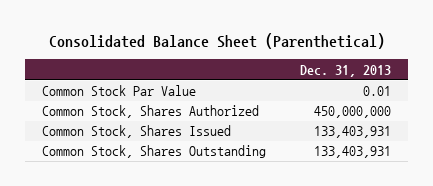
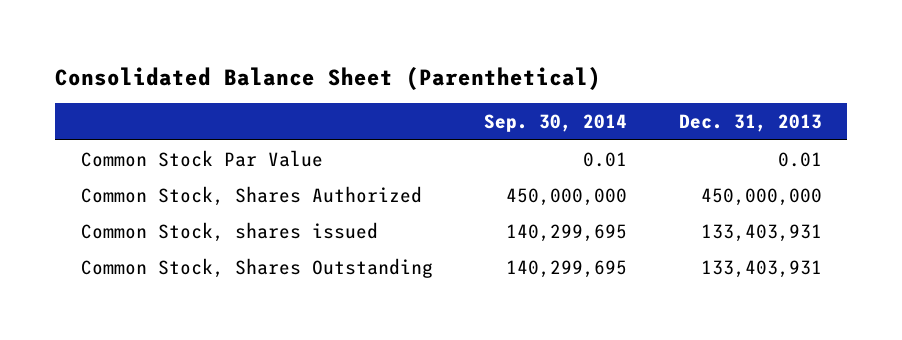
- | Dec. 31, 2013
+ | Sep. 30, 2014 | Dec. 31, 2013
- Common Stock, Shares Issued | 133,403,931
+ Common Stock, shares issued | 140,299,695 | 133,403,931

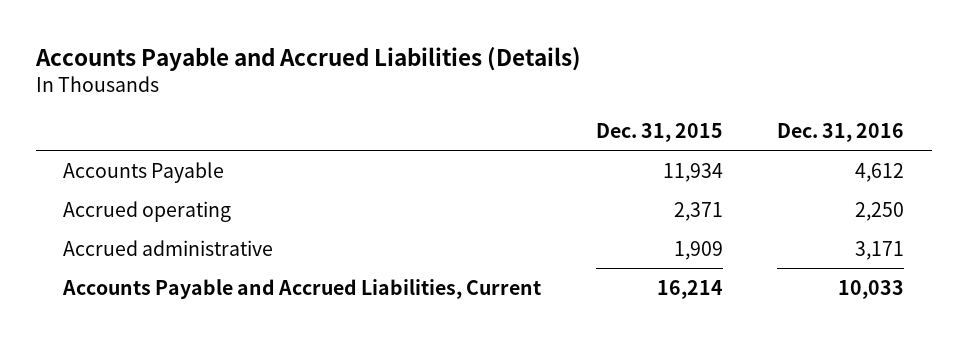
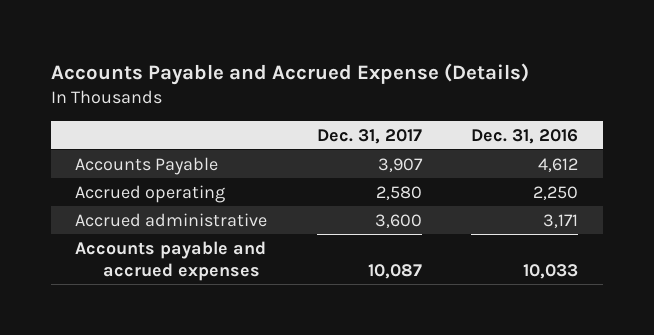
- Accounts Payable and Accrued Liabilities (Details)
+ Accounts Payable and Accrued Expense (Details)
- | Dec. 31, 2015 | Dec. 31, 2016
+ | Dec. 31, 2017 | Dec. 31, 2016
- Accounts Payable and Accrued Liabilities, Current | 16,214 | 10,033
+ Accounts payable and accrued expenses | 10,087 | 10,033

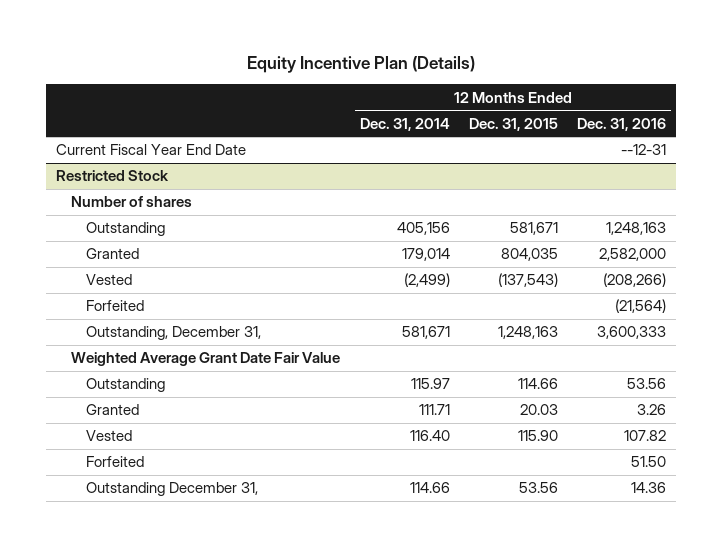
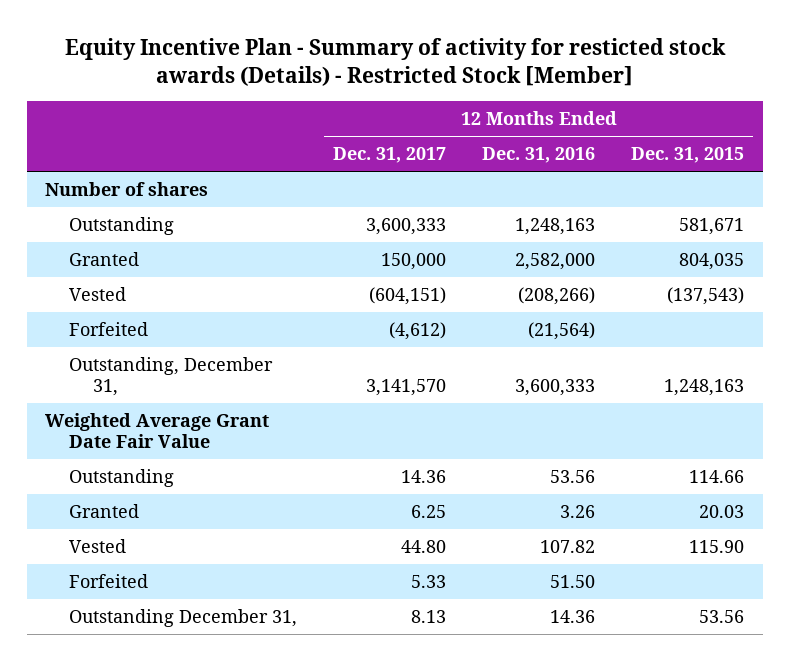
- Equity Incentive Plan (Details)
+ Equity Incentive Plan - Summary of activity for resticted stock awards (Details) - Restricted Stock [Member]
- | 12 Months Ended Dec. 31, 2014 | 12 Months Ended Dec. 31, 2015 | 12 Months Ended Dec. 31, 2016
+ | 12 Months Ended Dec. 31, 2017 | 12 Months Ended Dec. 31, 2016 | 12 Months Ended Dec. 31, 2015
- Current Fiscal Year End Date | | | --12-31
- Restricted Stock

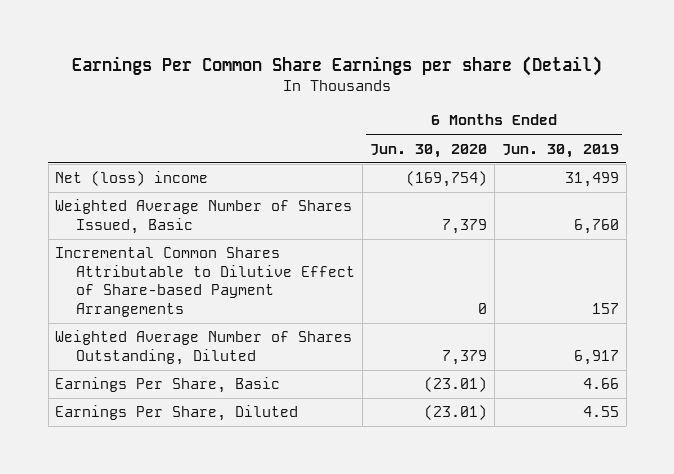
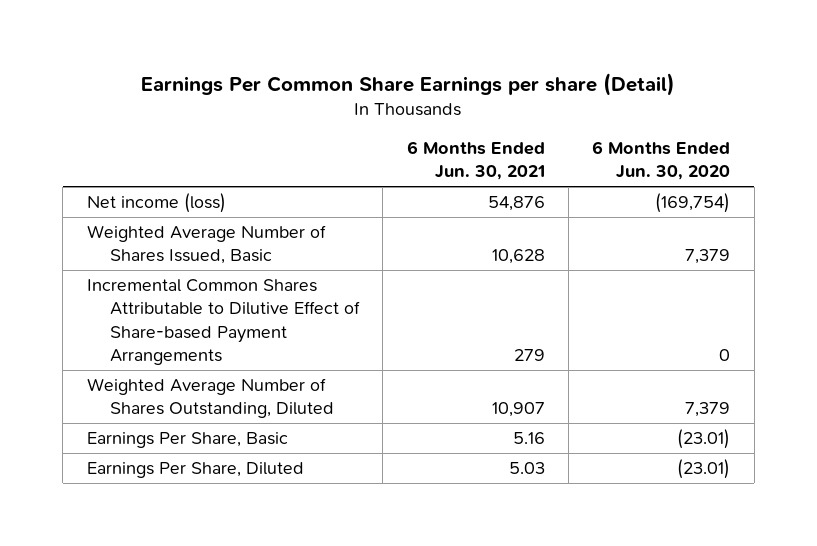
- | 6 Months Ended Jun. 30, 2020 | 6 Months Ended Jun. 30, 2019
+ | 6 Months Ended Jun. 30, 2021 | 6 Months Ended Jun. 30, 2020
- Net (loss) income | (169,754) | 31,499
+ Net income (loss) | 54,876 | (169,754)

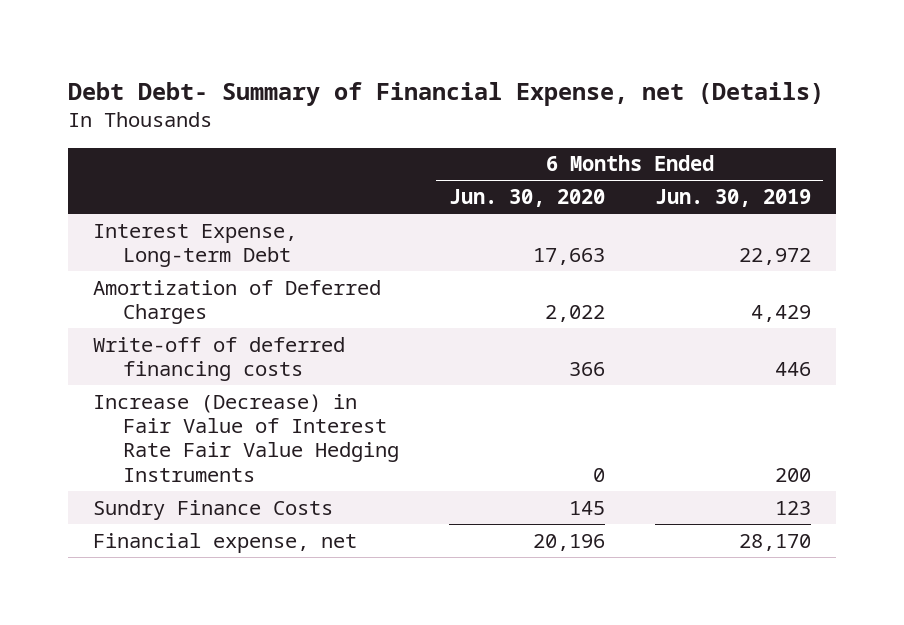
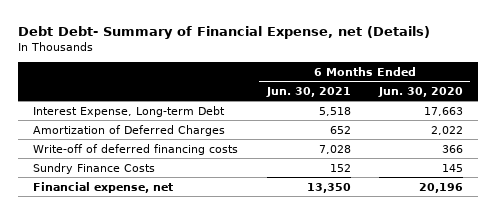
- | 6 Months Ended Jun. 30, 2020 | 6 Months Ended Jun. 30, 2019
+ | 6 Months Ended Jun. 30, 2021 | 6 Months Ended Jun. 30, 2020
- Increase (Decrease) in Fair Value of Interest Rate Fair Value Hedging Instruments | 0 | 200

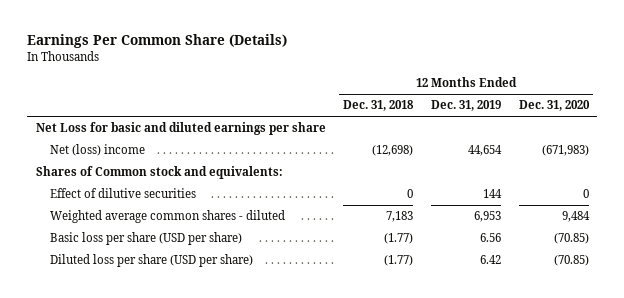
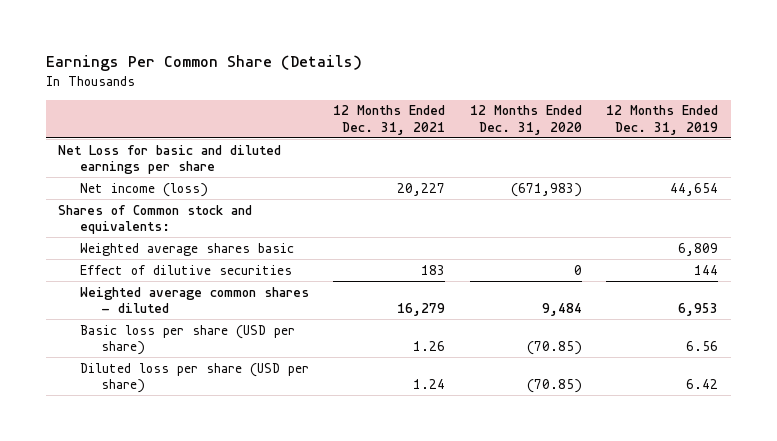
- | 12 Months Ended Dec. 31, 2018 | 12 Months Ended Dec. 31, 2019 | 12 Months Ended Dec. 31, 2020
+ | 12 Months Ended Dec. 31, 2021 | 12 Months Ended Dec. 31, 2020 | 12 Months Ended Dec. 31, 2019
- Net (loss) income | (12,698) | 44,654 | (671,983)
+ Net income (loss) | 20,227 | (671,983) | 44,654
+ Weighted average shares basic | | | 6,809

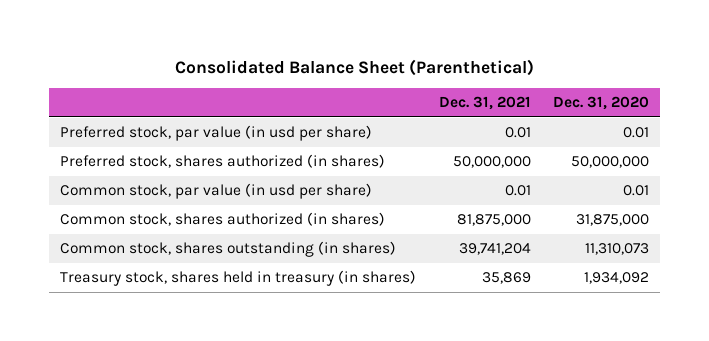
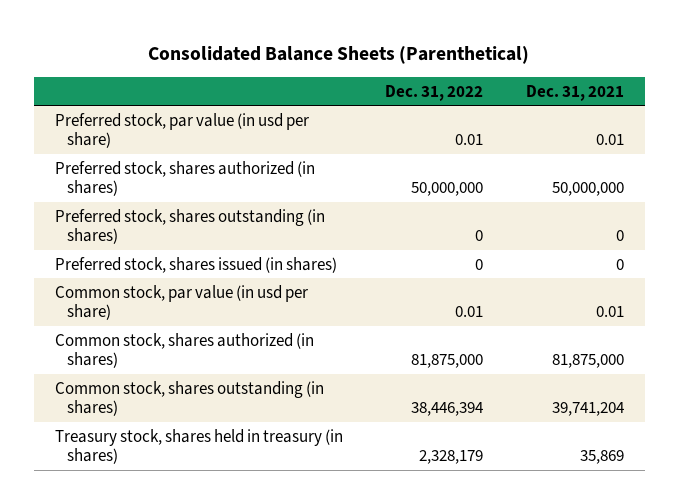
- Consolidated Balance Sheet (Parenthetical)
+ Consolidated Balance Sheets (Parenthetical)
- | Dec. 31, 2021 | Dec. 31, 2020
+ | Dec. 31, 2022 | Dec. 31, 2021
+ Preferred stock, shares outstanding (in shares) | 0 | 0
+ Preferred stock, shares issued (in shares) | 0 | 0

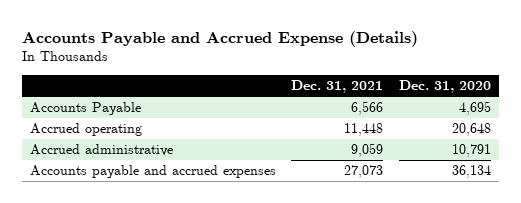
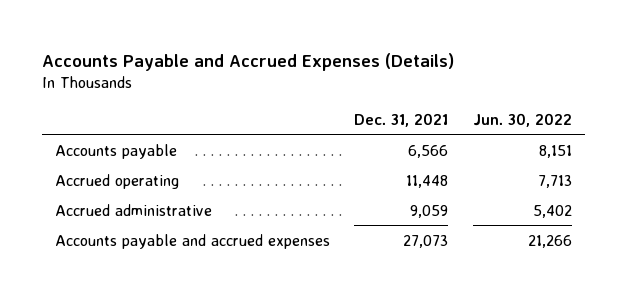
- Accounts Payable and Accrued Expense (Details)
+ Accounts Payable and Accrued Expenses (Details)
- | Dec. 31, 2021 | Dec. 31, 2020
+ | Dec. 31, 2021 | Jun. 30, 2022
- Accounts Payable | 6,566 | 4,695
+ Accounts payable | 6,566 | 8,151

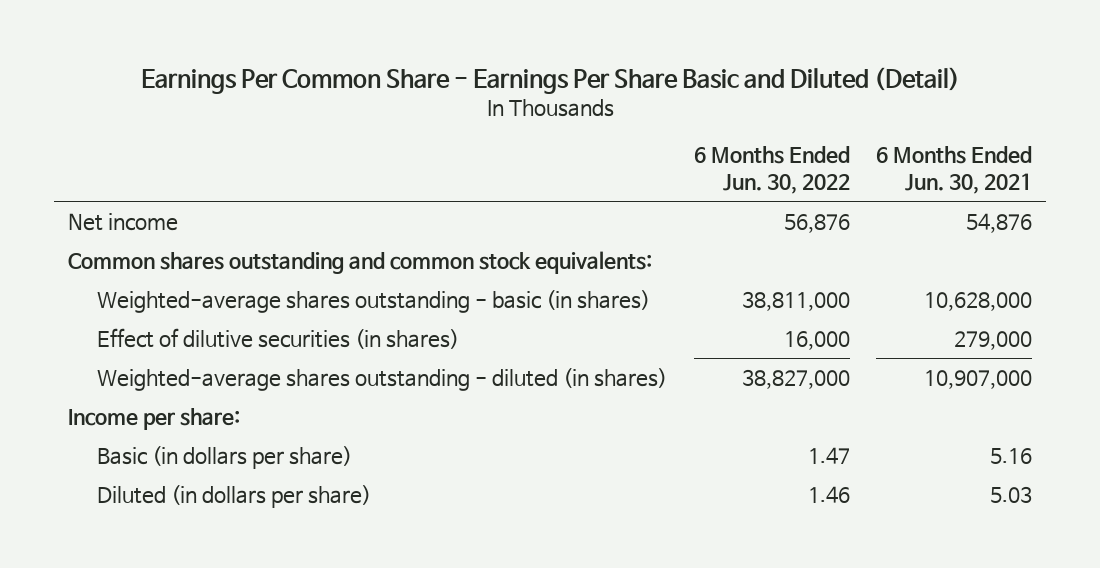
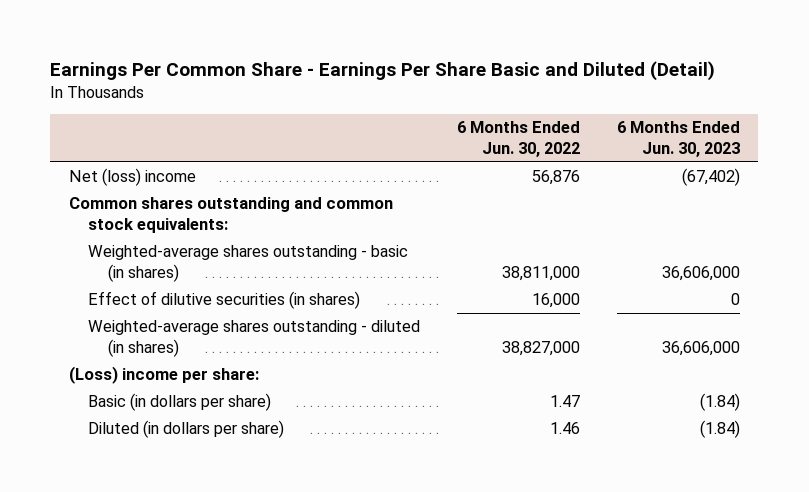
- | 6 Months Ended Jun. 30, 2022 | 6 Months Ended Jun. 30, 2021
+ | 6 Months Ended Jun. 30, 2022 | 6 Months Ended Jun. 30, 2023
- Net income | 56,876 | 54,876
+ Net (loss) income | 56,876 | (67,402)
- Income per share:
+ (Loss) income per share:

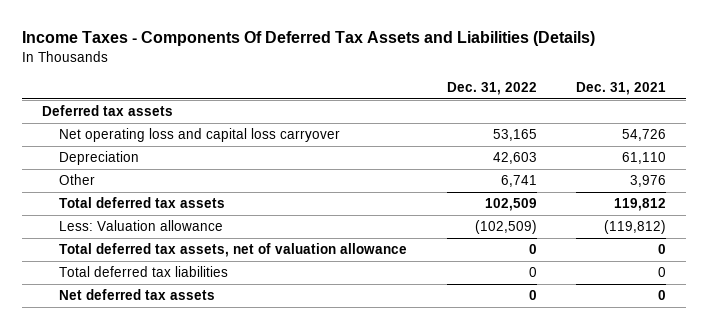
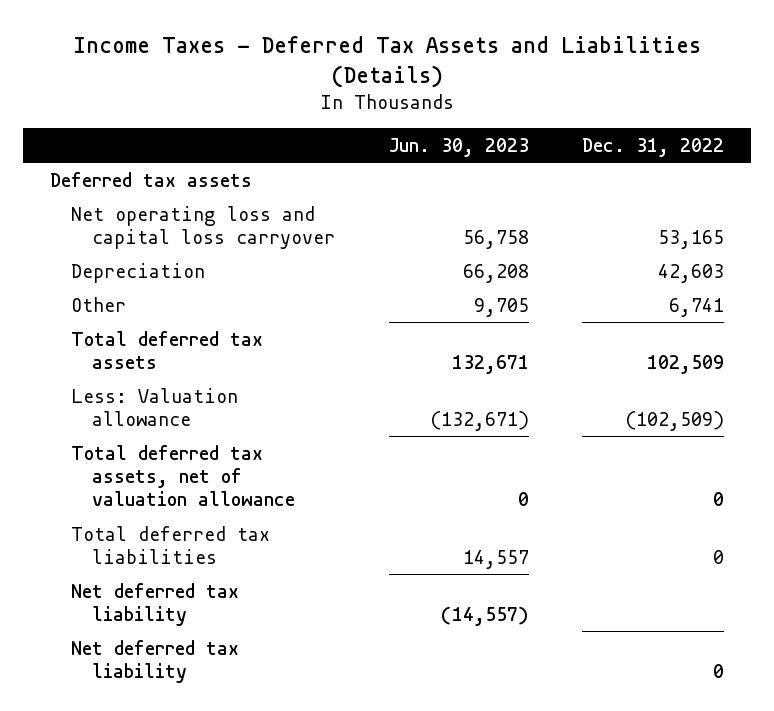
- Income Taxes - Components Of Deferred Tax Assets and Liabilities (Details)
+ Income Taxes - Deferred Tax Assets and Liabilities (Details)
- | Dec. 31, 2022 | Dec. 31, 2021
+ | Jun. 30, 2023 | Dec. 31, 2022
- Net deferred tax assets | 0 | 0
+ Net deferred tax liability | (14,557) |
+ Net deferred tax liability | | 0

